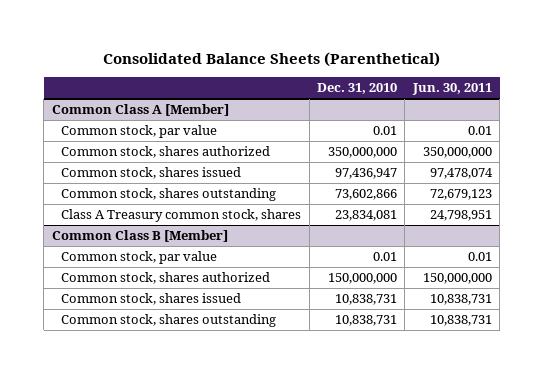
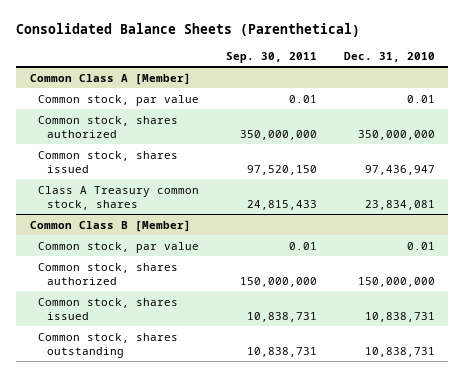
- | Dec. 31, 2010 | Jun. 30, 2011
+ | Sep. 30, 2011 | Dec. 31, 2010
@ Common Class A [Member]
- Common stock, shares outstanding | 73,602,866 | 72,679,123

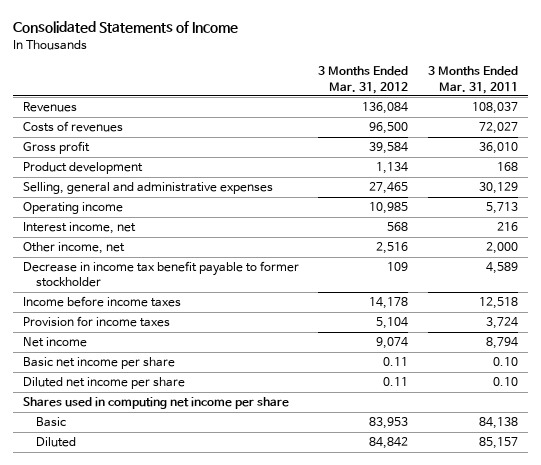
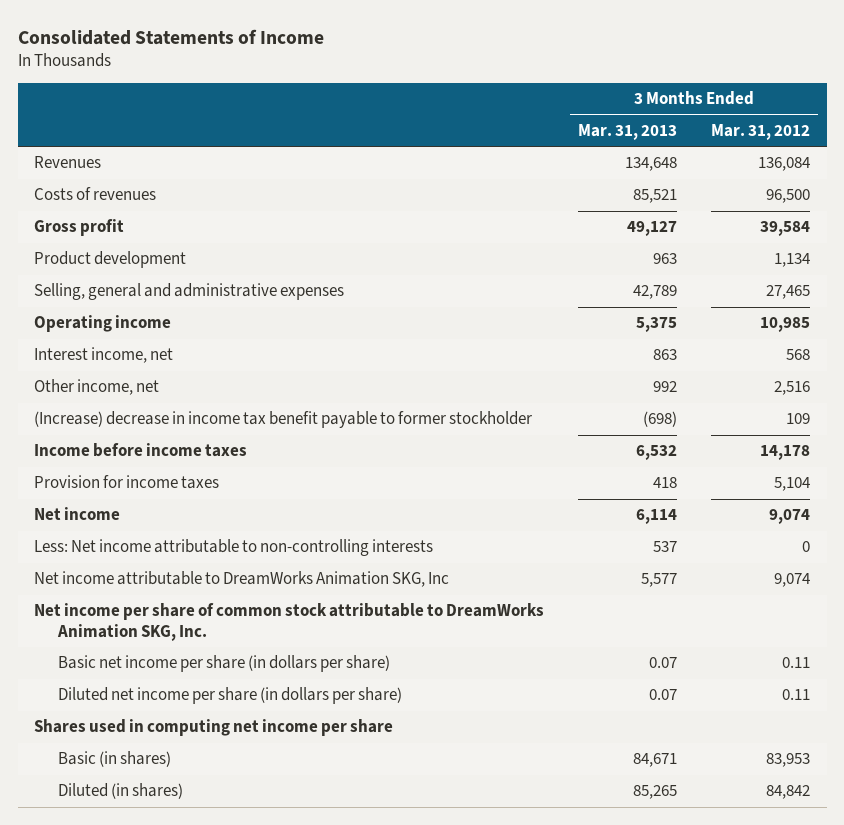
- | 3 Months Ended Mar. 31, 2012 | 3 Months Ended Mar. 31, 2011
+ | 3 Months Ended Mar. 31, 2013 | 3 Months Ended Mar. 31, 2012
- Decrease in income tax benefit payable to former stockholder | 109 | 4,589
+ (Increase) decrease in income tax benefit payable to former stockholder | (698) | 109
- Basic net income per share | 0.11 | 0.10
- Diluted net income per share | 0.11 | 0.10
+ Less: Net income attributable to non-controlling interests | 537 | 0
+ Net income attributable to DreamWorks Animation SKG, Inc | 5,577 | 9,074
+ Net income per share of common stock attributable to DreamWorks Animation SKG, Inc.
+ Basic net income per share (in dollars per share) | 0.07 | 0.11
+ Diluted net income per share (in dollars per share) | 0.07 | 0.11
- Basic | 83,953 | 84,138
- Diluted | 84,842 | 85,157
+ Basic (in shares) | 84,671 | 83,953
+ Diluted (in shares) | 85,265 | 84,842

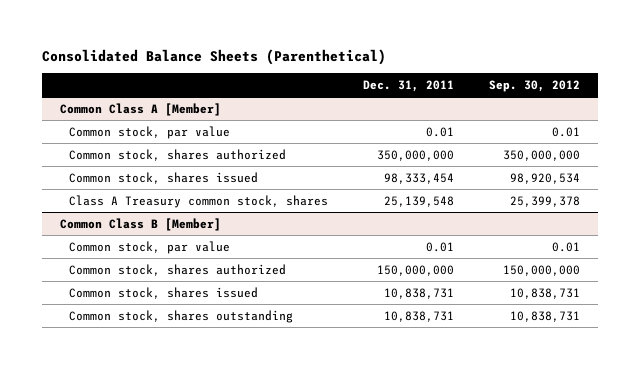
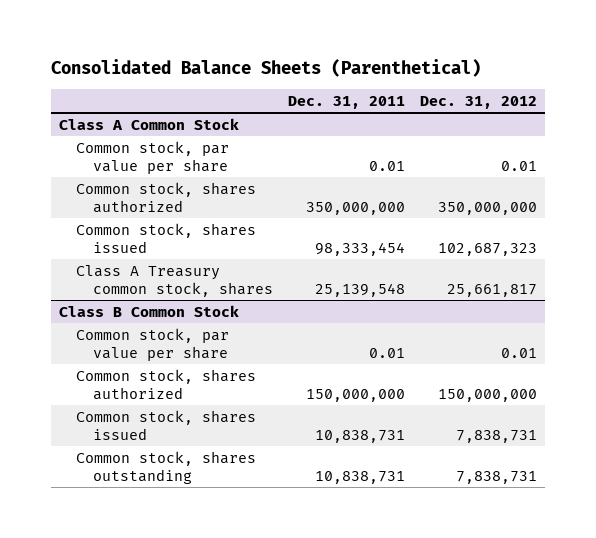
- | Dec. 31, 2011 | Sep. 30, 2012
+ | Dec. 31, 2011 | Dec. 31, 2012
- Common Class A [Member]
- Common stock, par value | 0.01 | 0.01
+ Class A Common Stock
+ Common stock, par value per share | 0.01 | 0.01
- Common Class B [Member]
- Common stock, par value | 0.01 | 0.01
+ Class B Common Stock
+ Common stock, par value per share | 0.01 | 0.01

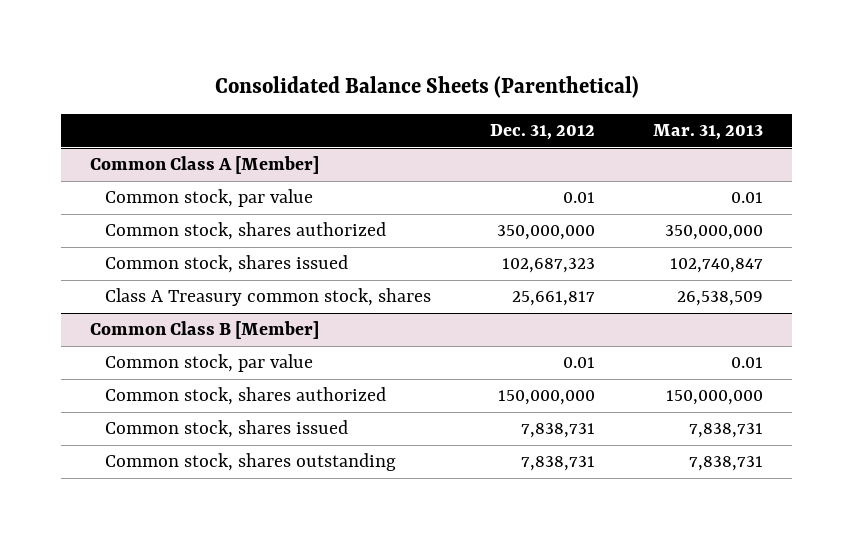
- | Dec. 31, 2011 | Dec. 31, 2012
+ | Dec. 31, 2012 | Mar. 31, 2013
- Class A Common Stock
- Common stock, par value per share | 0.01 | 0.01
+ Common Class A [Member]
+ Common stock, par value | 0.01 | 0.01
- Class B Common Stock
- Common stock, par value per share | 0.01 | 0.01
+ Common Class B [Member]
+ Common stock, par value | 0.01 | 0.01

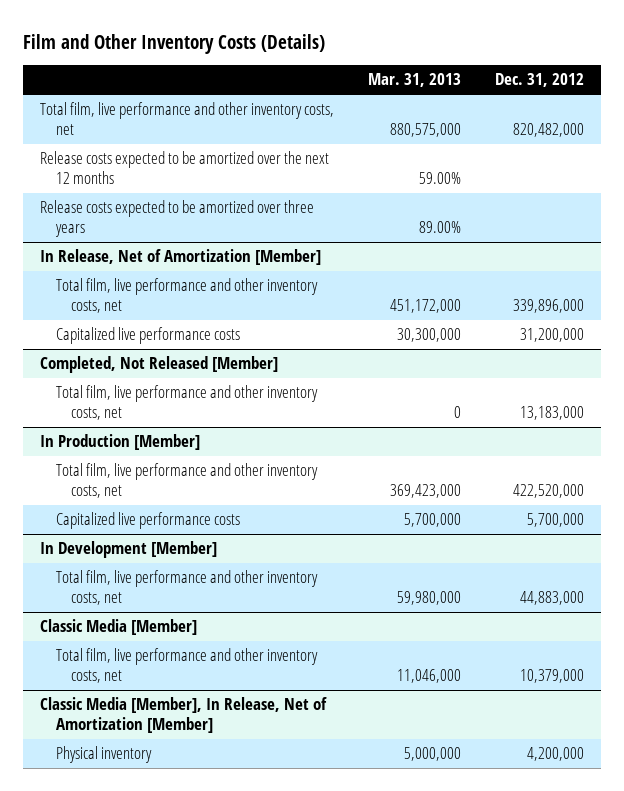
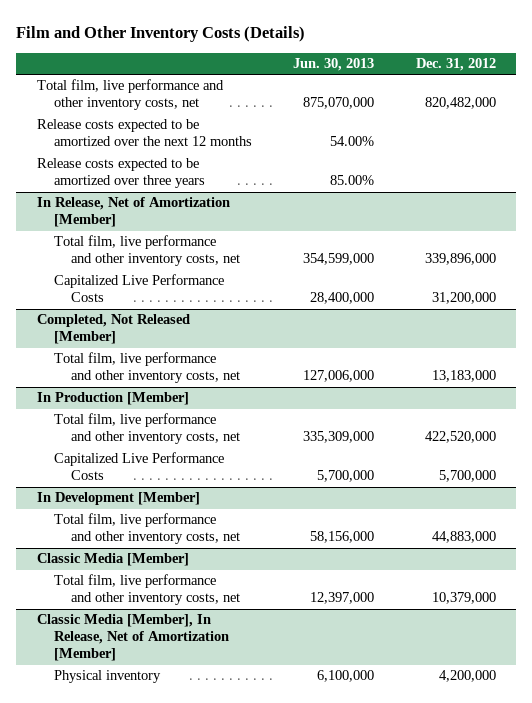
- | Mar. 31, 2013 | Dec. 31, 2012
+ | Jun. 30, 2013 | Dec. 31, 2012
@ In Release, Net of Amortization [Member]
- Capitalized live performance costs | 30,300,000 | 31,200,000
+ Capitalized Live Performance Costs | 28,400,000 | 31,200,000
@ In Production [Member]
- Capitalized live performance costs | 5,700,000 | 5,700,000
+ Capitalized Live Performance Costs | 5,700,000 | 5,700,000

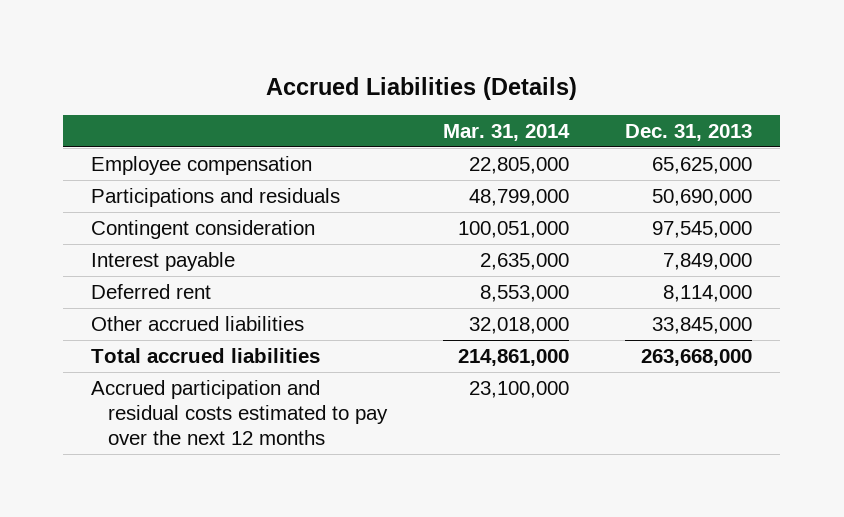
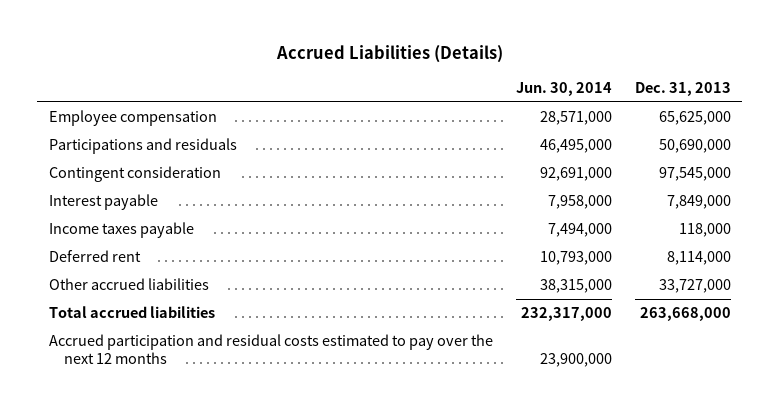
- | Mar. 31, 2014 | Dec. 31, 2013
+ | Jun. 30, 2014 | Dec. 31, 2013
+ Income taxes payable | 7,494,000 | 118,000
- Other accrued liabilities | 32,018,000 | 33,845,000
+ Other accrued liabilities | 38,315,000 | 33,727,000

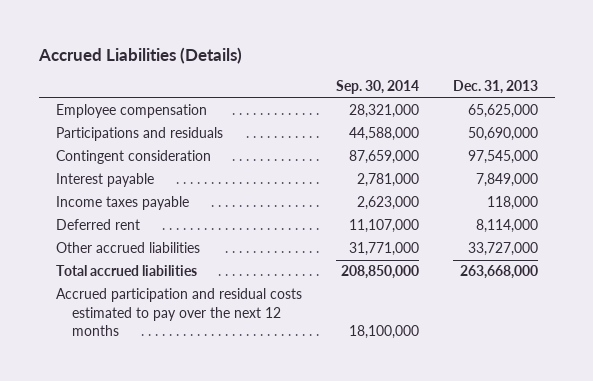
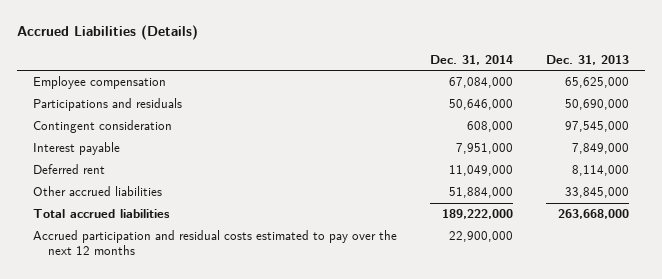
- | Sep. 30, 2014 | Dec. 31, 2013
+ | Dec. 31, 2014 | Dec. 31, 2013
- Income taxes payable | 2,623,000 | 118,000
- Other accrued liabilities | 31,771,000 | 33,727,000
+ Other accrued liabilities | 51,884,000 | 33,845,000

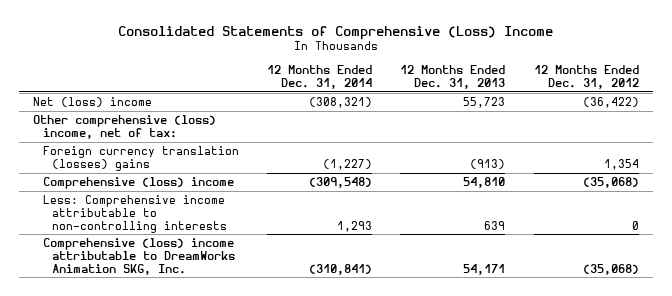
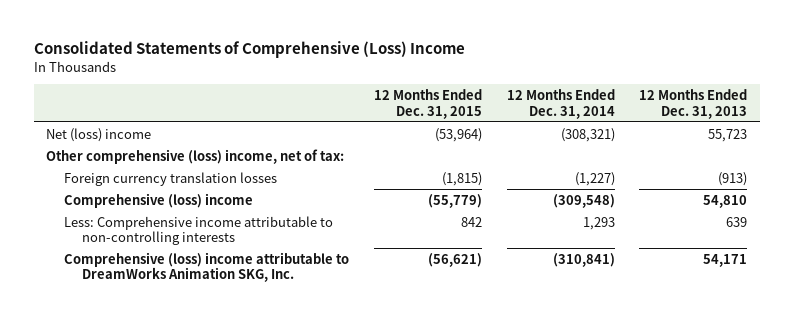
- | 12 Months Ended Dec. 31, 2014 | 12 Months Ended Dec. 31, 2013 | 12 Months Ended Dec. 31, 2012
+ | 12 Months Ended Dec. 31, 2015 | 12 Months Ended Dec. 31, 2014 | 12 Months Ended Dec. 31, 2013
- Foreign currency translation (losses) gains | (1,227) | (913) | 1,354
+ Foreign currency translation losses | (1,815) | (1,227) | (913)

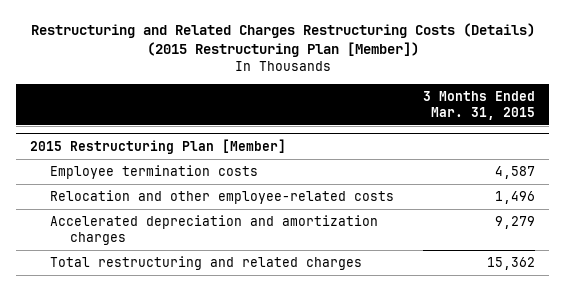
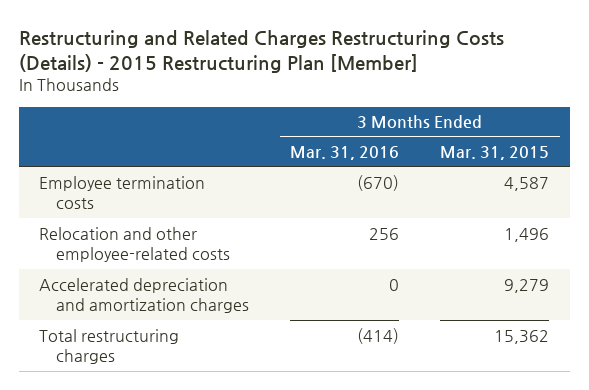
- Restructuring and Related Charges Restructuring Costs (Details) (2015 Restructuring Plan [Member])
+ Restructuring and Related Charges Restructuring Costs (Details) - 2015 Restructuring Plan [Member]
- | 3 Months Ended Mar. 31, 2015
+ | 3 Months Ended Mar. 31, 2016 | 3 Months Ended Mar. 31, 2015
- 2015 Restructuring Plan [Member]
- Total restructuring and related charges | 15,362
+ Total restructuring charges | (414) | 15,362

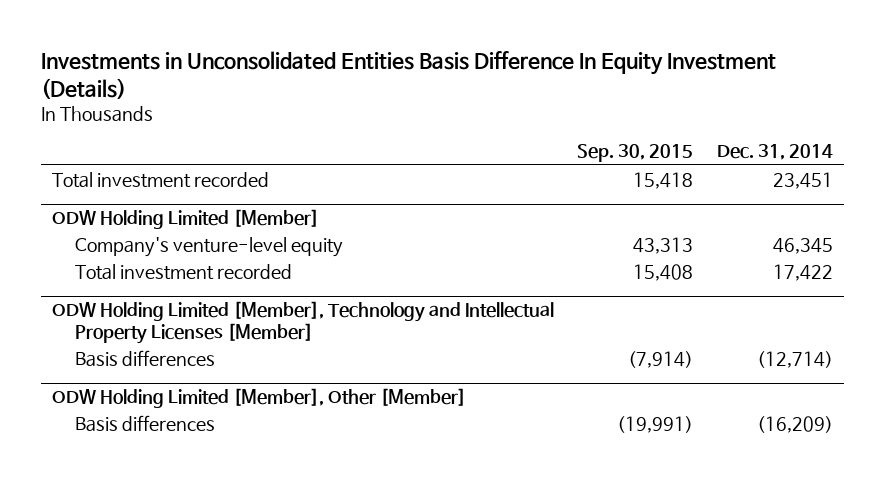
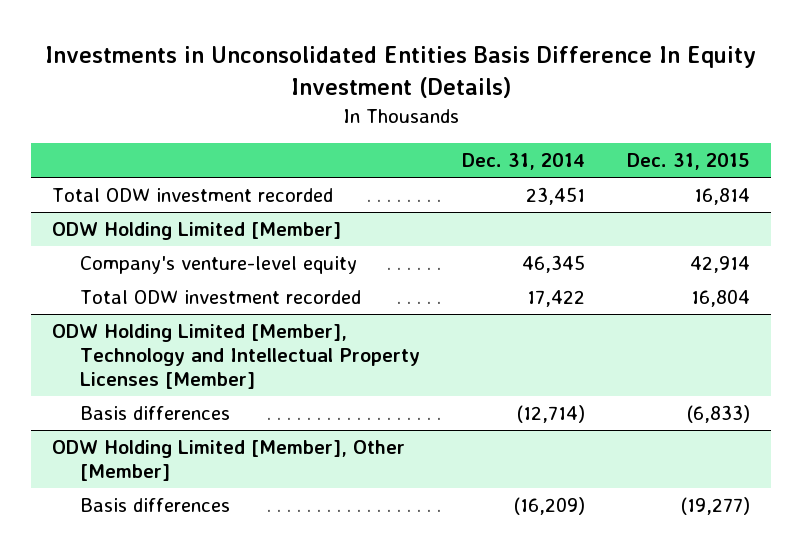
- | Sep. 30, 2015 | Dec. 31, 2014
+ | Dec. 31, 2014 | Dec. 31, 2015
- Total investment recorded | 15,418 | 23,451
+ Total ODW investment recorded | 23,451 | 16,814
@ ODW Holding Limited [Member]
- Total investment recorded | 15,408 | 17,422
+ Total ODW investment recorded | 17,422 | 16,804

